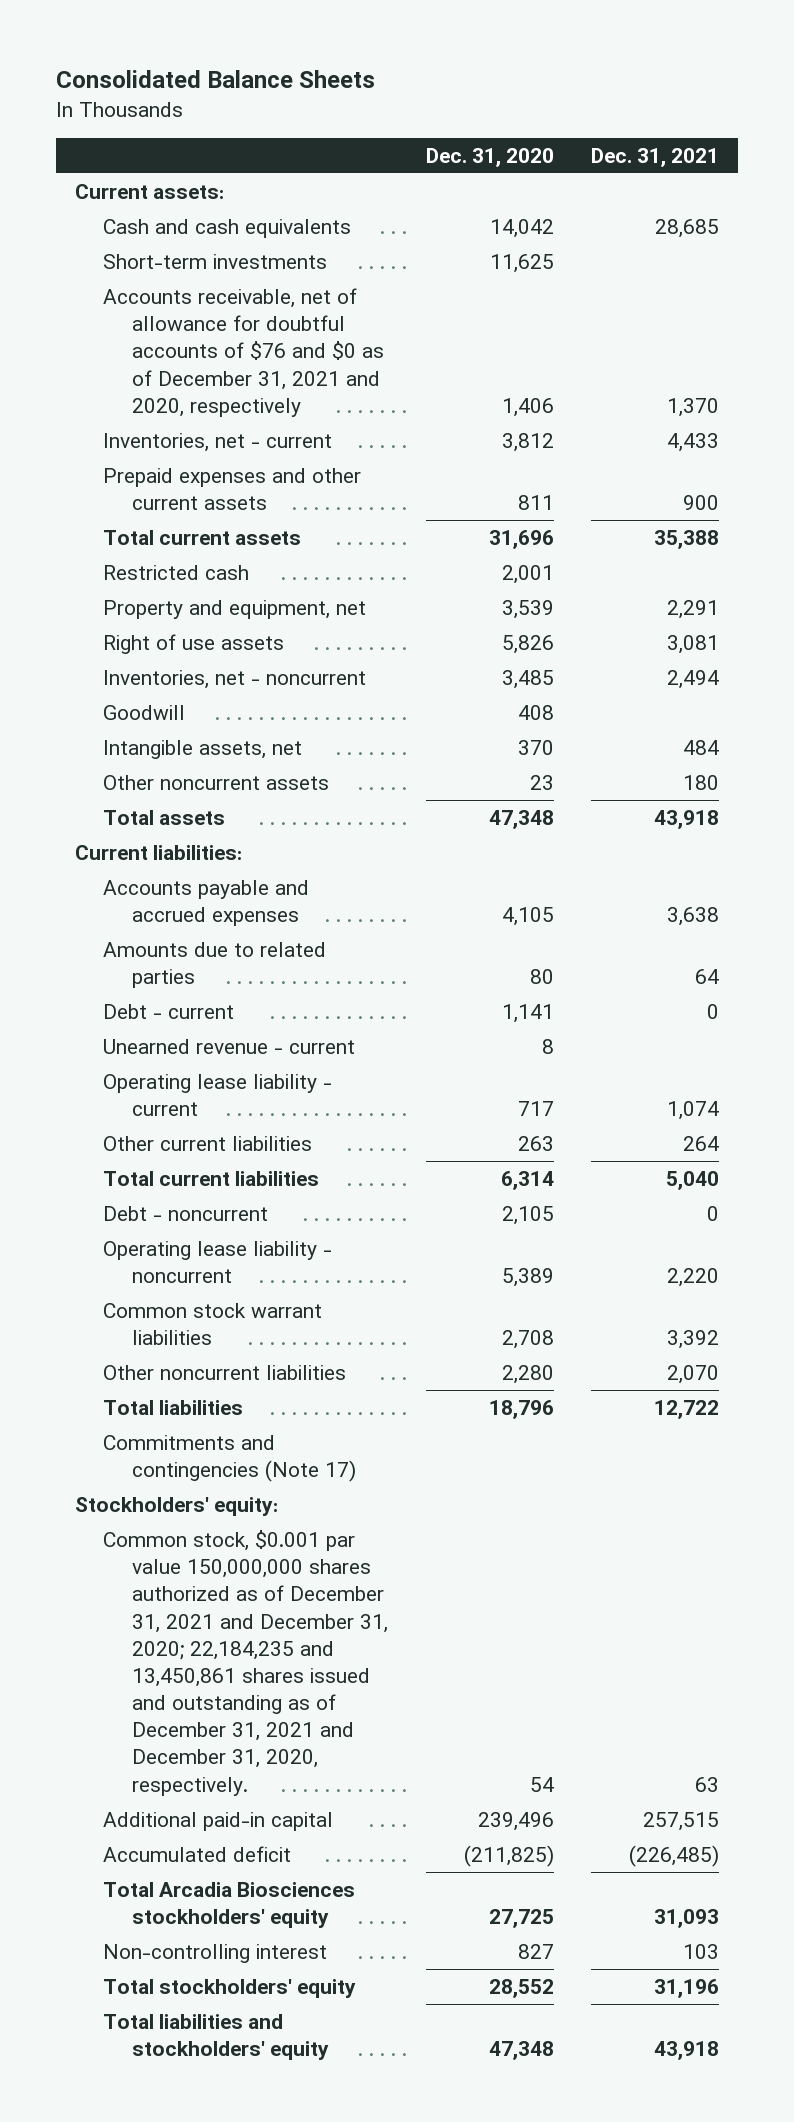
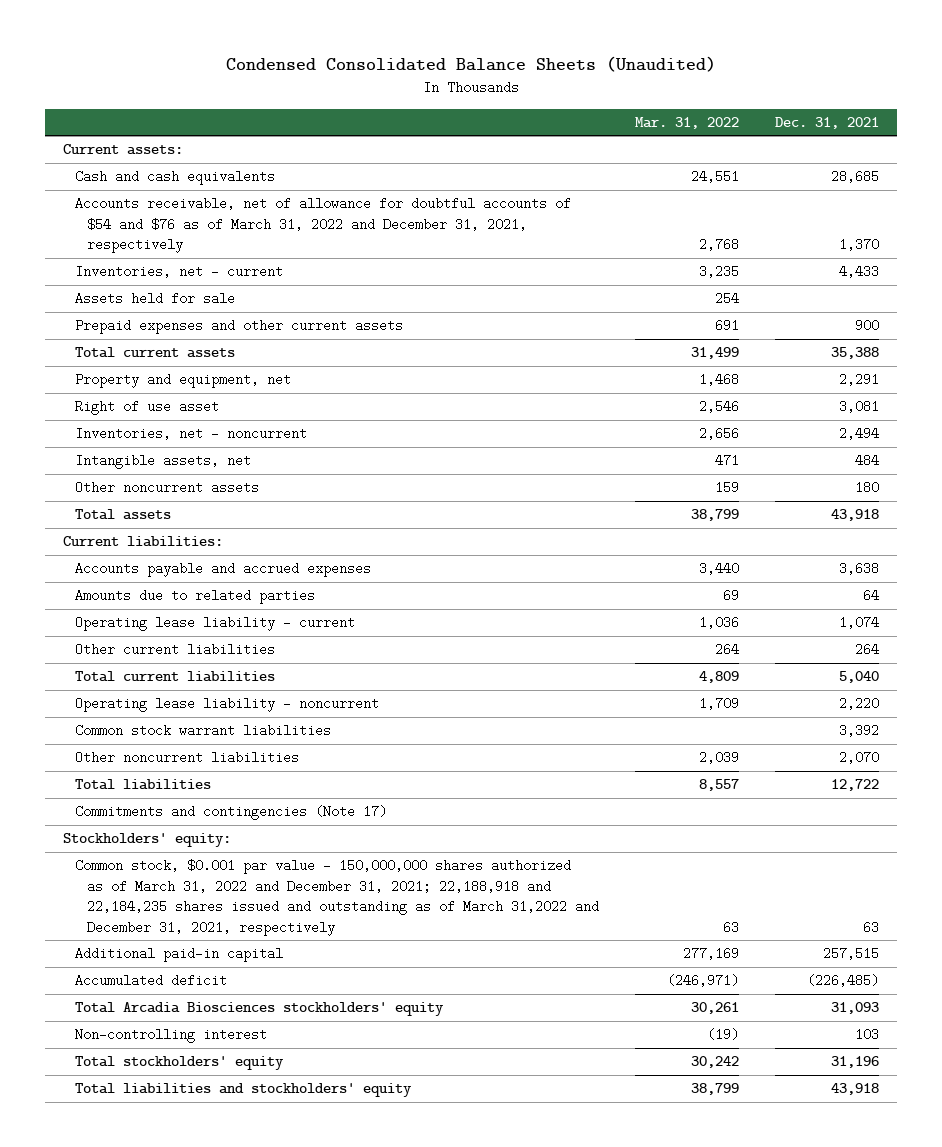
- Consolidated Balance Sheets
+ Condensed Consolidated Balance Sheets (Unaudited)
- | Dec. 31, 2020 | Dec. 31, 2021
+ | Mar. 31, 2022 | Dec. 31, 2021
- Short-term investments | 11,625 |
- Accounts receivable, net of allowance for doubtful accounts of $76 and $0 as of December 31, 2021 and 2020, respectively | 1,406 | 1,370
+ Accounts receivable, net of allowance for doubtful accounts of $54 and $76 as of March 31, 2022 and December 31, 2021, respectively | 2,768 | 1,370
+ Assets held for sale | 254 |
- Restricted cash | 2,001 |
- Right of use assets | 5,826 | 3,081
+ Right of use asset | 2,546 | 3,081
- Goodwill | 408 |
- Debt - current | 1,141 | 0
- Unearned revenue - current | 8 |
- Debt - noncurrent | 2,105 | 0
- Common stock, $0.001 par value 150,000,000 shares authorized as of December 31, 2021 and December 31, 2020; 22,184,235 and 13,450,861 shares issued and outstanding as of December 31, 2021 and December 31, 2020, respectively. | 54 | 63
+ Common stock, $0.001 par value - 150,000,000 shares authorized as of March 31, 2022 and December 31, 2021; 22,188,918 and 22,184,235 shares issued and outstanding as of March 31,2022 and December 31, 2021, respectively | 63 | 63

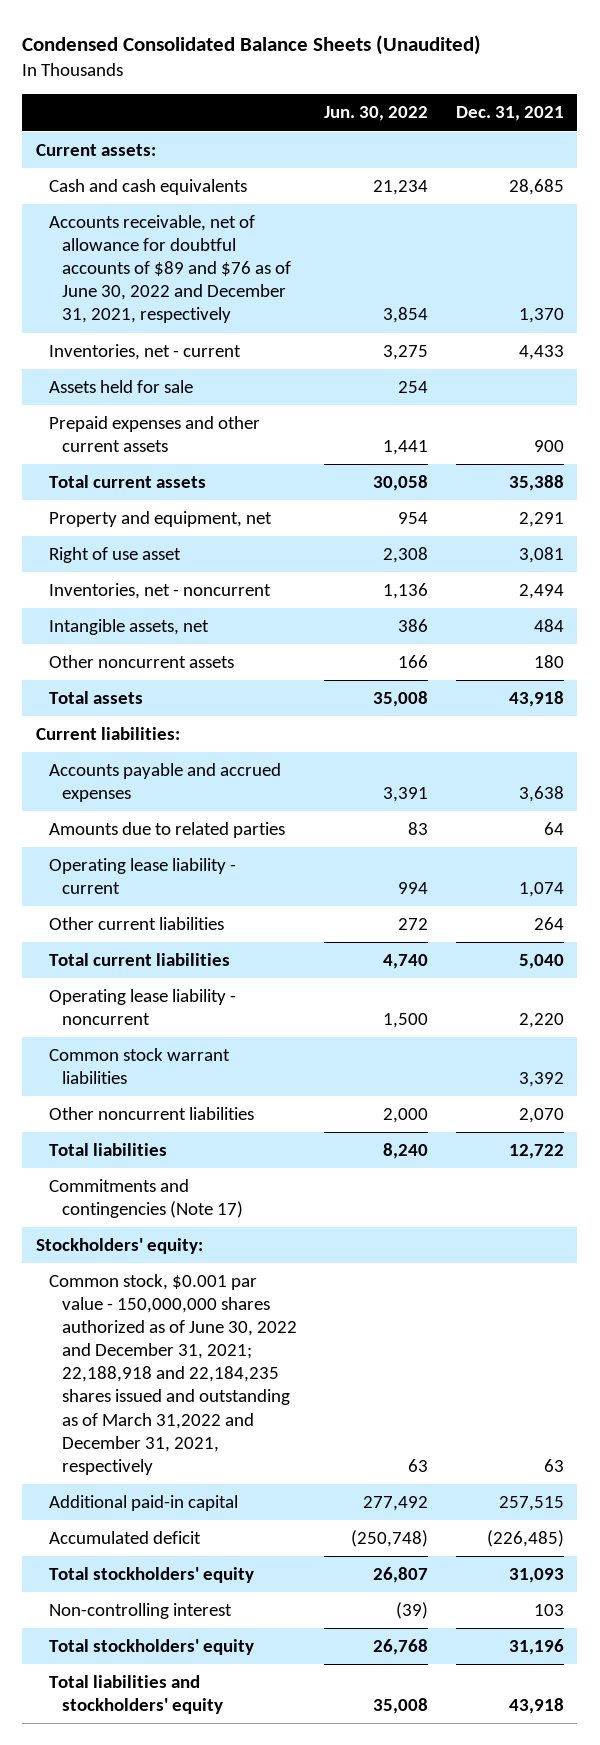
- | Mar. 31, 2022 | Dec. 31, 2021
+ | Jun. 30, 2022 | Dec. 31, 2021
- Accounts receivable, net of allowance for doubtful accounts of $54 and $76 as of March 31, 2022 and December 31, 2021, respectively | 2,768 | 1,370
+ Accounts receivable, net of allowance for doubtful accounts of $89 and $76 as of June 30, 2022 and December 31, 2021, respectively | 3,854 | 1,370
- Common stock, $0.001 par value - 150,000,000 shares authorized as of March 31, 2022 and December 31, 2021; 22,188,918 and 22,184,235 shares issued and outstanding as of March 31,2022 and December 31, 2021, respectively | 63 | 63
+ Common stock, $0.001 par value - 150,000,000 shares authorized as of June 30, 2022 and December 31, 2021; 22,188,918 and 22,184,235 shares issued and outstanding as of March 31,2022 and December 31, 2021, respectively | 63 | 63
- Total Arcadia Biosciences stockholders' equity | 30,261 | 31,093
+ Total stockholders' equity | 26,807 | 31,093

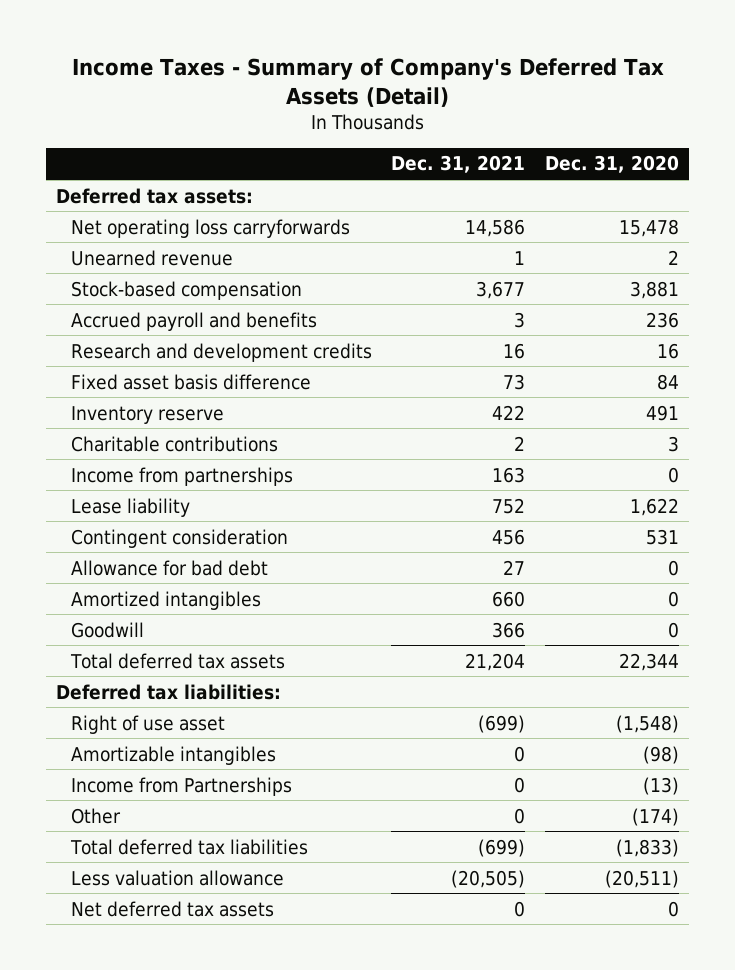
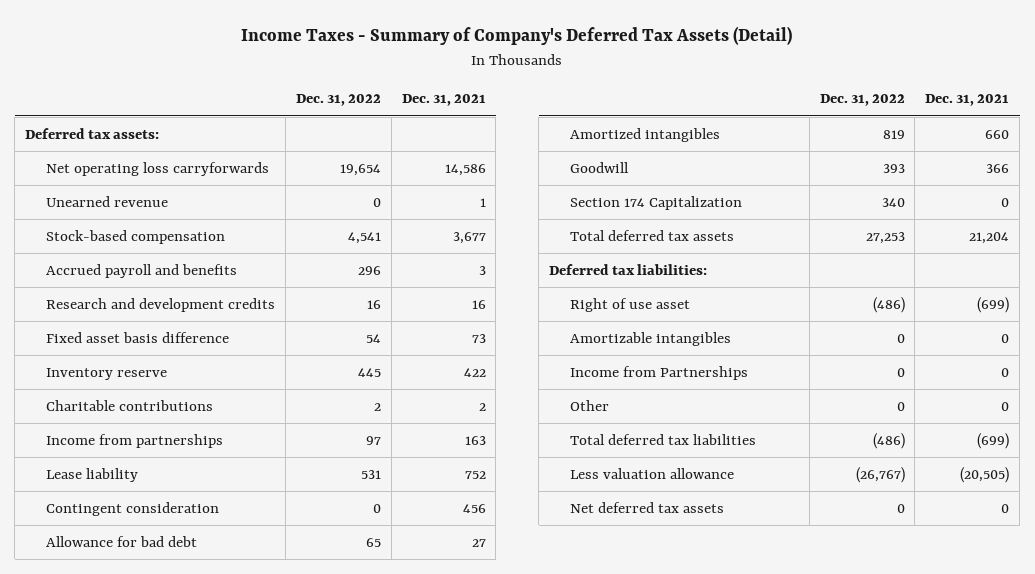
- | Dec. 31, 2021 | Dec. 31, 2020
+ | Dec. 31, 2022 | Dec. 31, 2021
+ Section 174 Capitalization | 340 | 0

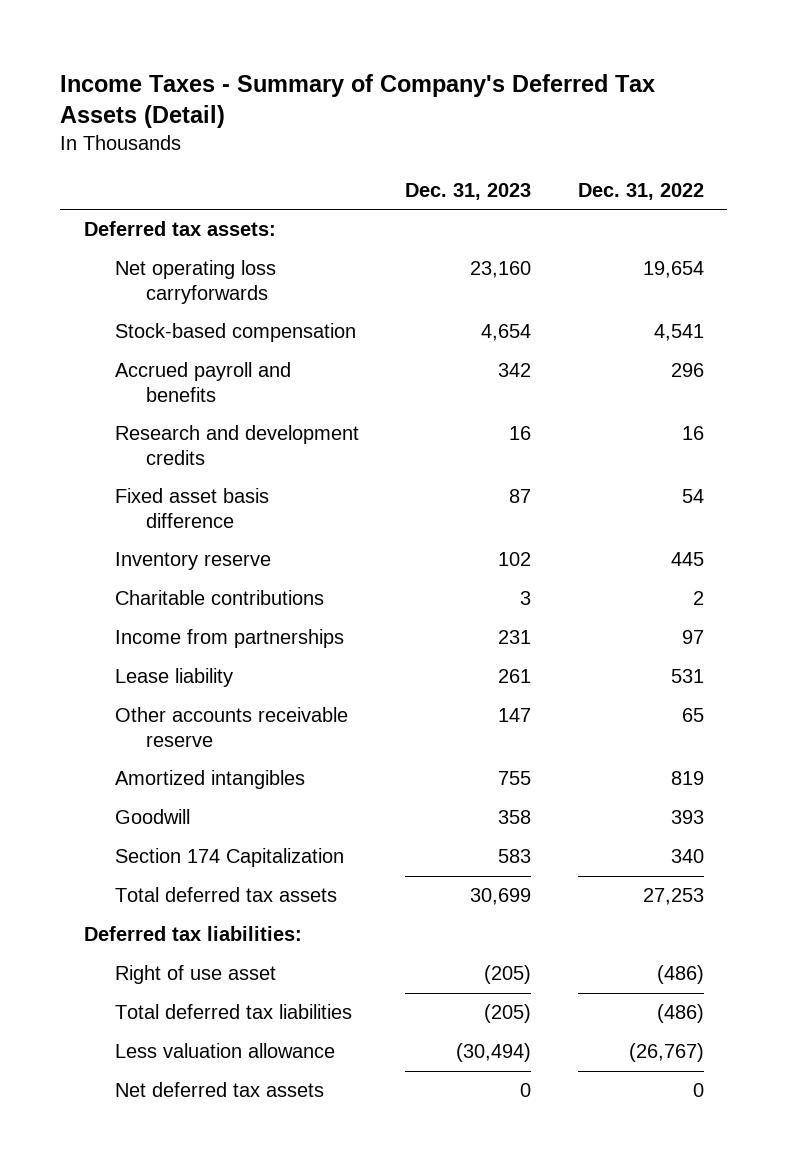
- | Dec. 31, 2022 | Dec. 31, 2021
+ | Dec. 31, 2023 | Dec. 31, 2022
- Unearned revenue | 0 | 1
- Contingent consideration | 0 | 456
- Allowance for bad debt | 65 | 27
+ Other accounts receivable reserve | 147 | 65
- Amortizable intangibles | 0 | 0
- Income from Partnerships | 0 | 0
- Other | 0 | 0

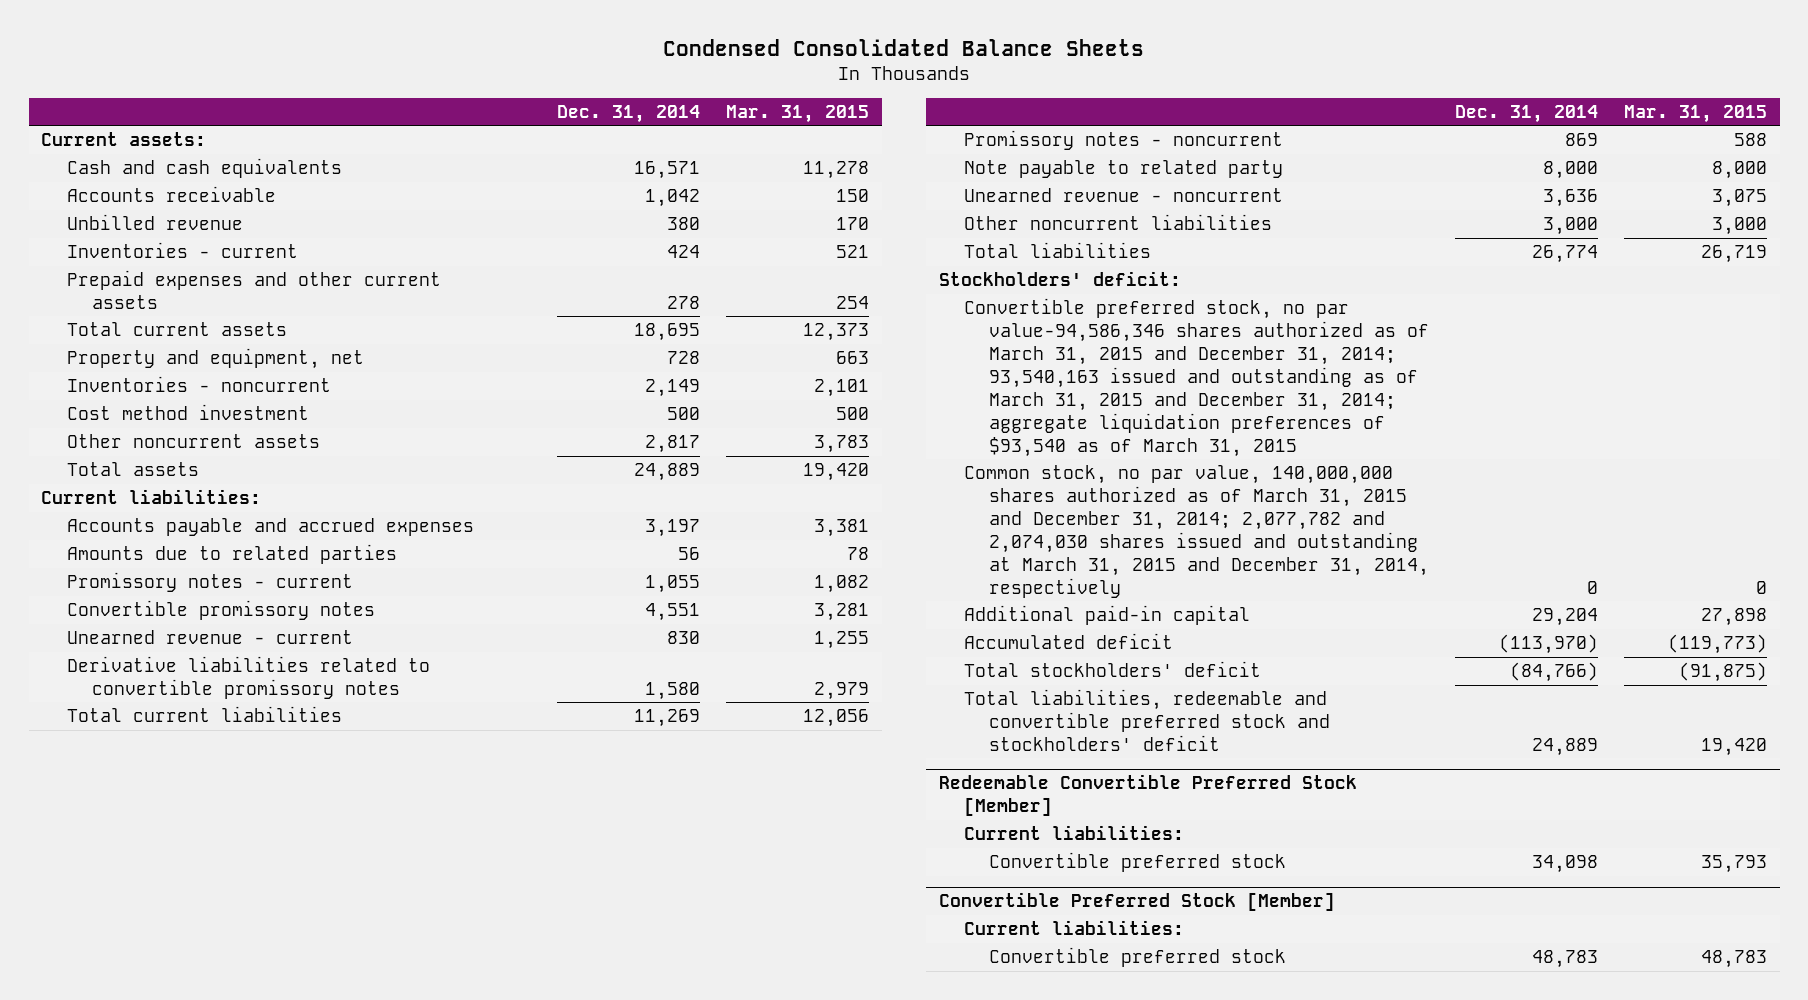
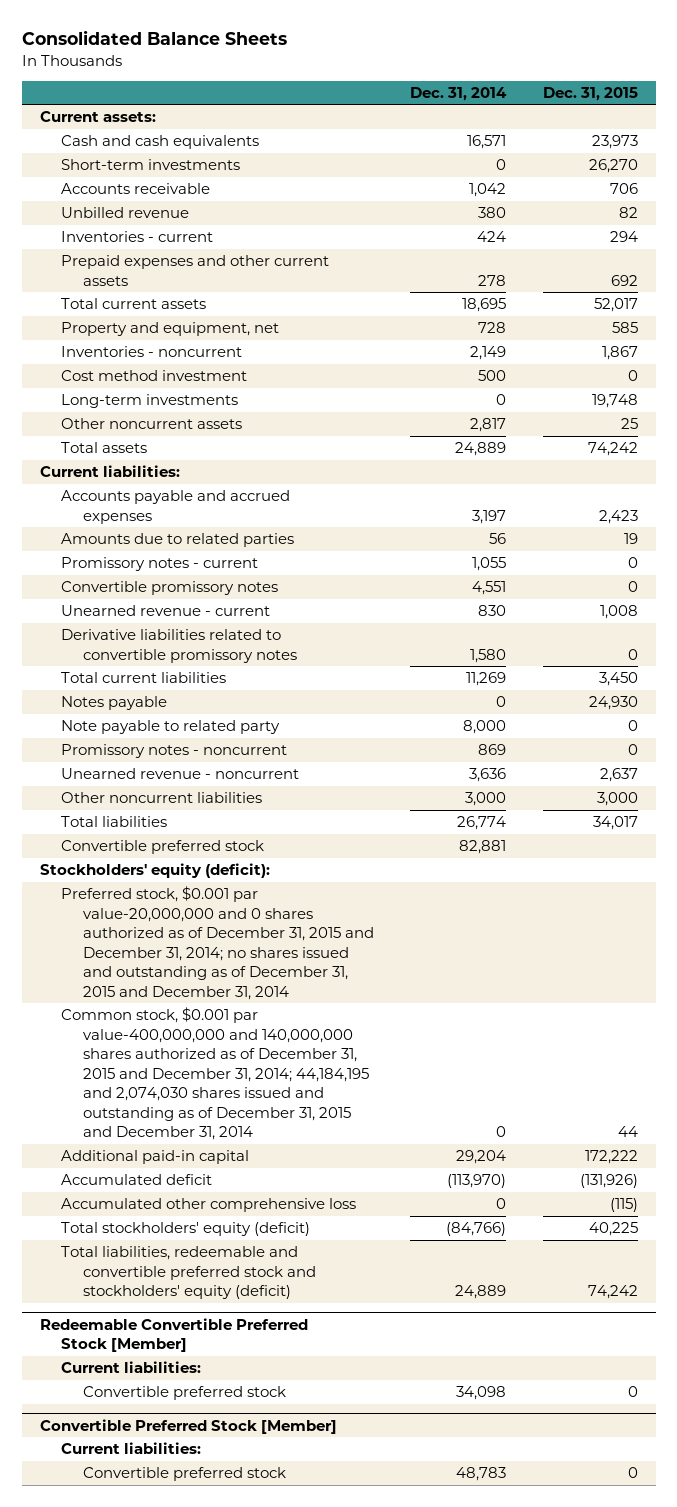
- Condensed Consolidated Balance Sheets
+ Consolidated Balance Sheets
- | Dec. 31, 2014 | Mar. 31, 2015
+ | Dec. 31, 2014 | Dec. 31, 2015
+ Short-term investments | 0 | 26,270
+ Long-term investments | 0 | 19,748
+ Notes payable | 0 | 24,930
moved down: Promissory notes - noncurrent | 869 | 0
- Stockholders' deficit:
- Convertible preferred stock, no par value-94,586,346 shares authorized as of March 31, 2015 and December 31, 2014; 93,540,163 issued and outstanding as of March 31, 2015 and December 31, 2014; aggregate liquidation preferences of $93,540 as of March 31, 2015
- Common stock, no par value, 140,000,000 shares authorized as of March 31, 2015 and December 31, 2014; 2,077,782 and 2,074,030 shares issued and outstanding at March 31, 2015 and December 31, 2014, respectively | 0 | 0
+ Convertible preferred stock | 82,881 |
+ Stockholders' equity (deficit):
+ Preferred stock, $0.001 par value-20,000,000 and 0 shares authorized as of December 31, 2015 and December 31, 2014; no shares issued and outstanding as of December 31, 2015 and December 31, 2014
+ Common stock, $0.001 par value-400,000,000 and 140,000,000 shares authorized as of December 31, 2015 and December 31, 2014; 44,184,195 and 2,074,030 shares issued and outstanding as of December 31, 2015 and December 31, 2014 | 0 | 44
- Total stockholders' deficit | (84,766) | (91,875)
- Total liabilities, redeemable and convertible preferred stock and stockholders' deficit | 24,889 | 19,420
+ Accumulated other comprehensive loss | 0 | (115)
+ Total stockholders' equity (deficit) | (84,766) | 40,225
+ Total liabilities, redeemable and convertible preferred stock and stockholders' equity (deficit) | 24,889 | 74,242

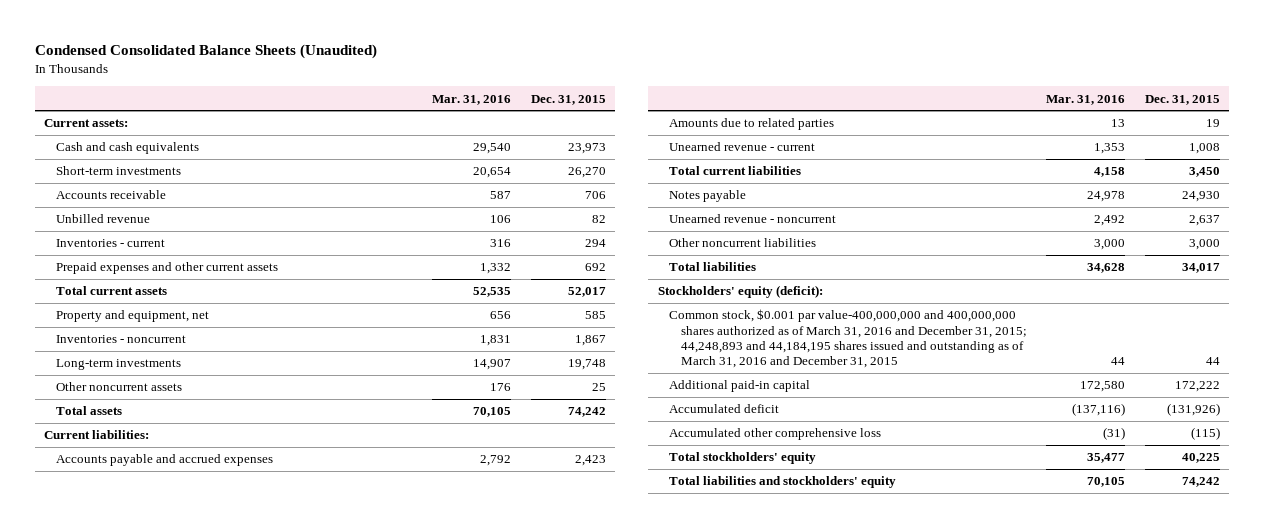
- Consolidated Balance Sheets
+ Condensed Consolidated Balance Sheets (Unaudited)
- | Dec. 31, 2014 | Dec. 31, 2015
+ | Mar. 31, 2016 | Dec. 31, 2015
- Cost method investment | 500 | 0
- Promissory notes - current | 1,055 | 0
- Convertible promissory notes | 4,551 | 0
- Derivative liabilities related to convertible promissory notes | 1,580 | 0
- Note payable to related party | 8,000 | 0
- Promissory notes - noncurrent | 869 | 0
- Convertible preferred stock | 82,881 |
- Preferred stock, $0.001 par value-20,000,000 and 0 shares authorized as of December 31, 2015 and December 31, 2014; no shares issued and outstanding as of December 31, 2015 and December 31, 2014
- Common stock, $0.001 par value-400,000,000 and 140,000,000 shares authorized as of December 31, 2015 and December 31, 2014; 44,184,195 and 2,074,030 shares issued and outstanding as of December 31, 2015 and December 31, 2014 | 0 | 44
+ Common stock, $0.001 par value-400,000,000 and 400,000,000 shares authorized as of March 31, 2016 and December 31, 2015; 44,248,893 and 44,184,195 shares issued and outstanding as of March 31, 2016 and December 31, 2015 | 44 | 44
- Total stockholders' equity (deficit) | (84,766) | 40,225
- Total liabilities, redeemable and convertible preferred stock and stockholders' equity (deficit) | 24,889 | 74,242
- Redeemable Convertible Preferred Stock [Member]
- Current liabilities:
- Convertible preferred stock | 34,098 | 0
- Convertible Preferred Stock [Member]
- Current liabilities:
- Convertible preferred stock | 48,783 | 0
+ Total stockholders' equity | 35,477 | 40,225
+ Total liabilities and stockholders' equity | 70,105 | 74,242

